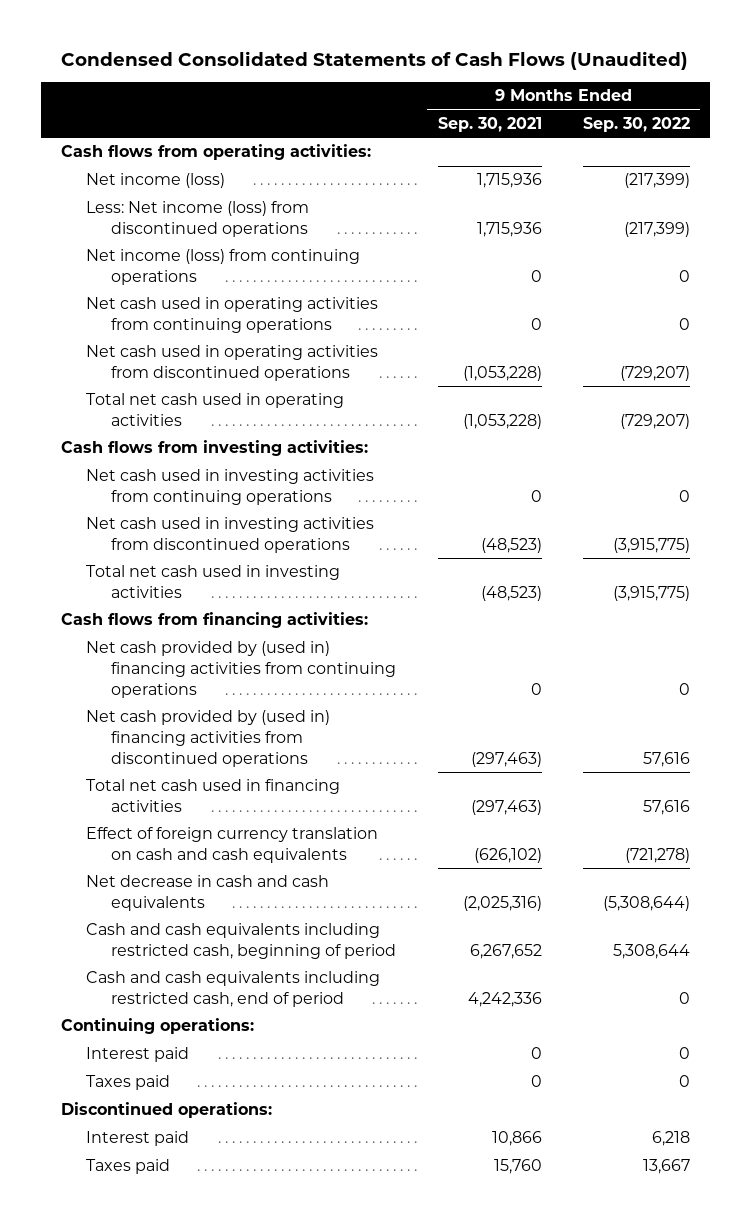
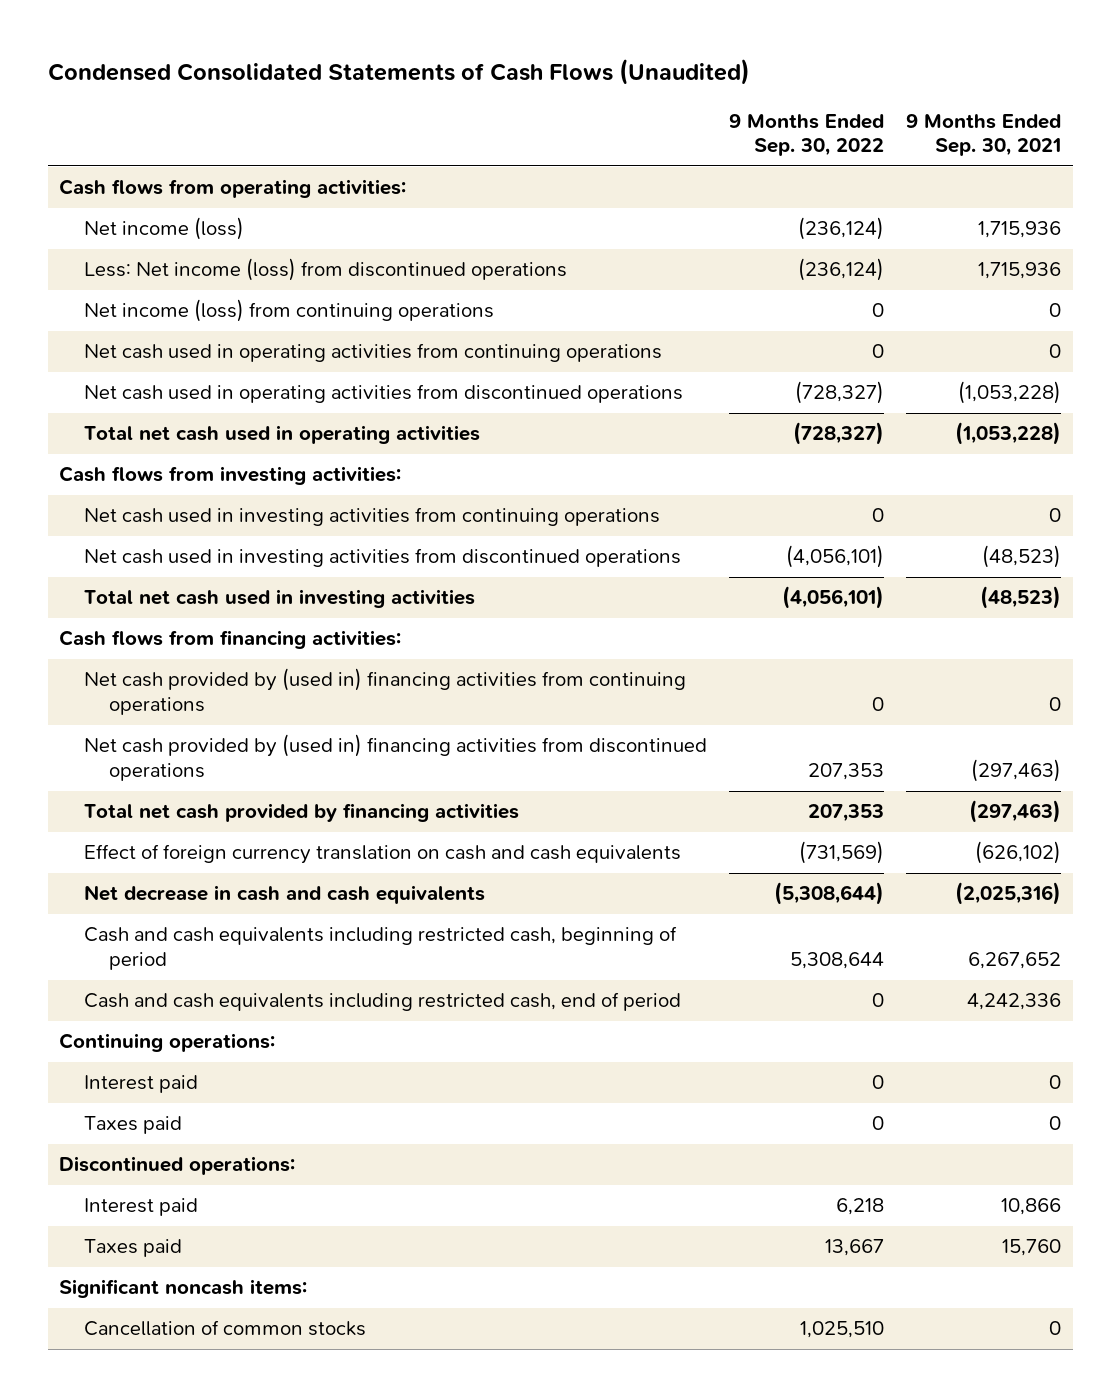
- | 9 Months Ended Sep. 30, 2021 | 9 Months Ended Sep. 30, 2022
+ | 9 Months Ended Sep. 30, 2022 | 9 Months Ended Sep. 30, 2021
- Net income (loss) | 1,715,936 | (217,399)
- Less: Net income (loss) from discontinued operations | 1,715,936 | (217,399)
+ Net income (loss) | (236,124) | 1,715,936
+ Less: Net income (loss) from discontinued operations | (236,124) | 1,715,936
- Net cash used in operating activities from discontinued operations | (1,053,228) | (729,207)
- Total net cash used in operating activities | (1,053,228) | (729,207)
+ Net cash used in operating activities from discontinued operations | (728,327) | (1,053,228)
+ Total net cash used in operating activities | (728,327) | (1,053,228)
- Net cash used in investing activities from discontinued operations | (48,523) | (3,915,775)
- Total net cash used in investing activities | (48,523) | (3,915,775)
+ Net cash used in investing activities from discontinued operations | (4,056,101) | (48,523)
+ Total net cash used in investing activities | (4,056,101) | (48,523)
- Net cash provided by (used in) financing activities from discontinued operations | (297,463) | 57,616
- Total net cash used in financing activities | (297,463) | 57,616
- Effect of foreign currency translation on cash and cash equivalents | (626,102) | (721,278)
+ Net cash provided by (used in) financing activities from discontinued operations | 207,353 | (297,463)
+ Total net cash provided by financing activities | 207,353 | (297,463)
+ Effect of foreign currency translation on cash and cash equivalents | (731,569) | (626,102)
+ Significant noncash items:
+ Cancellation of common stocks | 1,025,510 | 0

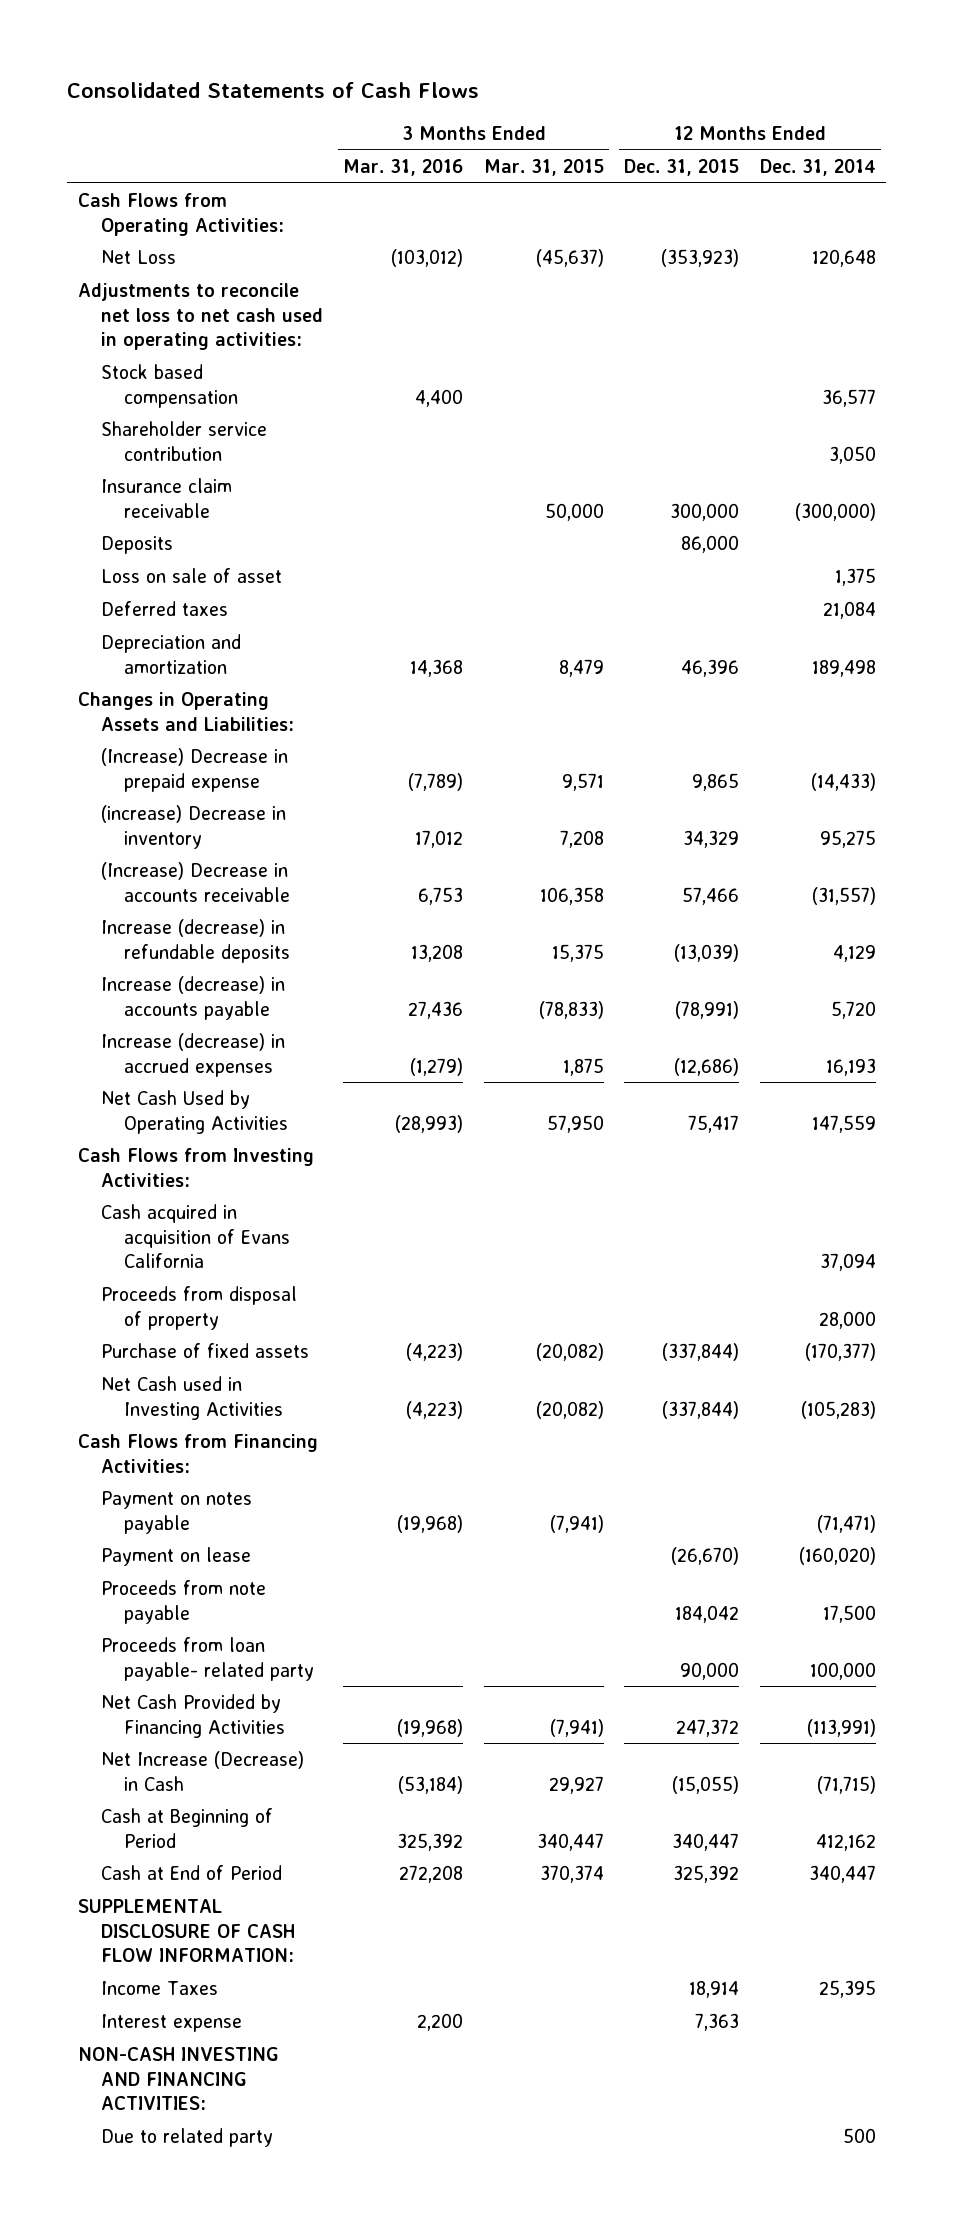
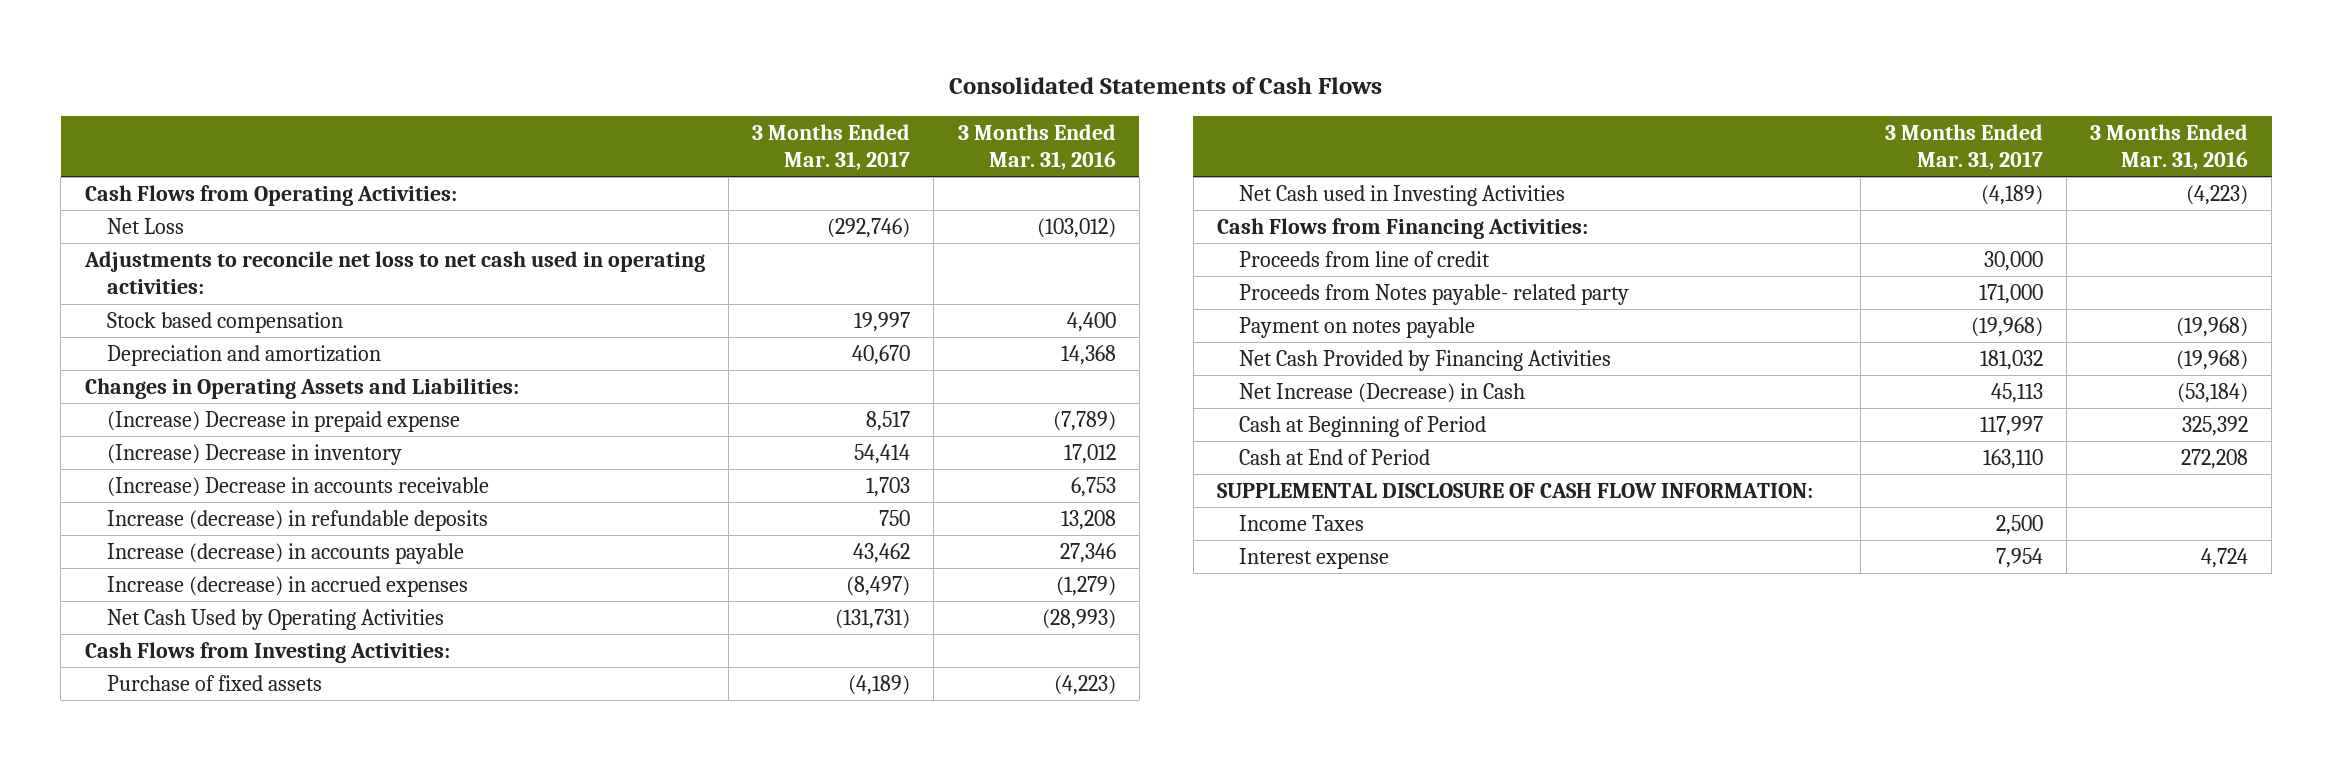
- | 3 Months Ended Mar. 31, 2016 | 3 Months Ended Mar. 31, 2015 | 12 Months Ended Dec. 31, 2015 | 12 Months Ended Dec. 31, 2014
+ | 3 Months Ended Mar. 31, 2017 | 3 Months Ended Mar. 31, 2016
- Shareholder service contribution | | | | 3,050
- Insurance claim receivable | | 50,000 | 300,000 | (300,000)
- Deposits | | | 86,000 |
- Loss on sale of asset | | | | 1,375
- Deferred taxes | | | | 21,084
- (increase) Decrease in inventory | 17,012 | 7,208 | 34,329 | 95,275
+ (Increase) Decrease in inventory | 54,414 | 17,012
- Increase (decrease) in accounts payable | 27,436 | (78,833) | (78,991) | 5,720
+ Increase (decrease) in accounts payable | 43,462 | 27,346
- Cash acquired in acquisition of Evans California | | | | 37,094
- Proceeds from disposal of property | | | | 28,000
+ Proceeds from line of credit | 30,000 |
+ Proceeds from Notes payable- related party | 171,000 |
- Payment on lease | | | (26,670) | (160,020)
- Proceeds from note payable | | | 184,042 | 17,500
- Proceeds from loan payable- related party | | | 90,000 | 100,000
- Interest expense | 2,200 | | 7,363 |
- NON-CASH INVESTING AND FINANCING ACTIVITIES:
- Due to related party | | | | 500
+ Interest expense | 7,954 | 4,724

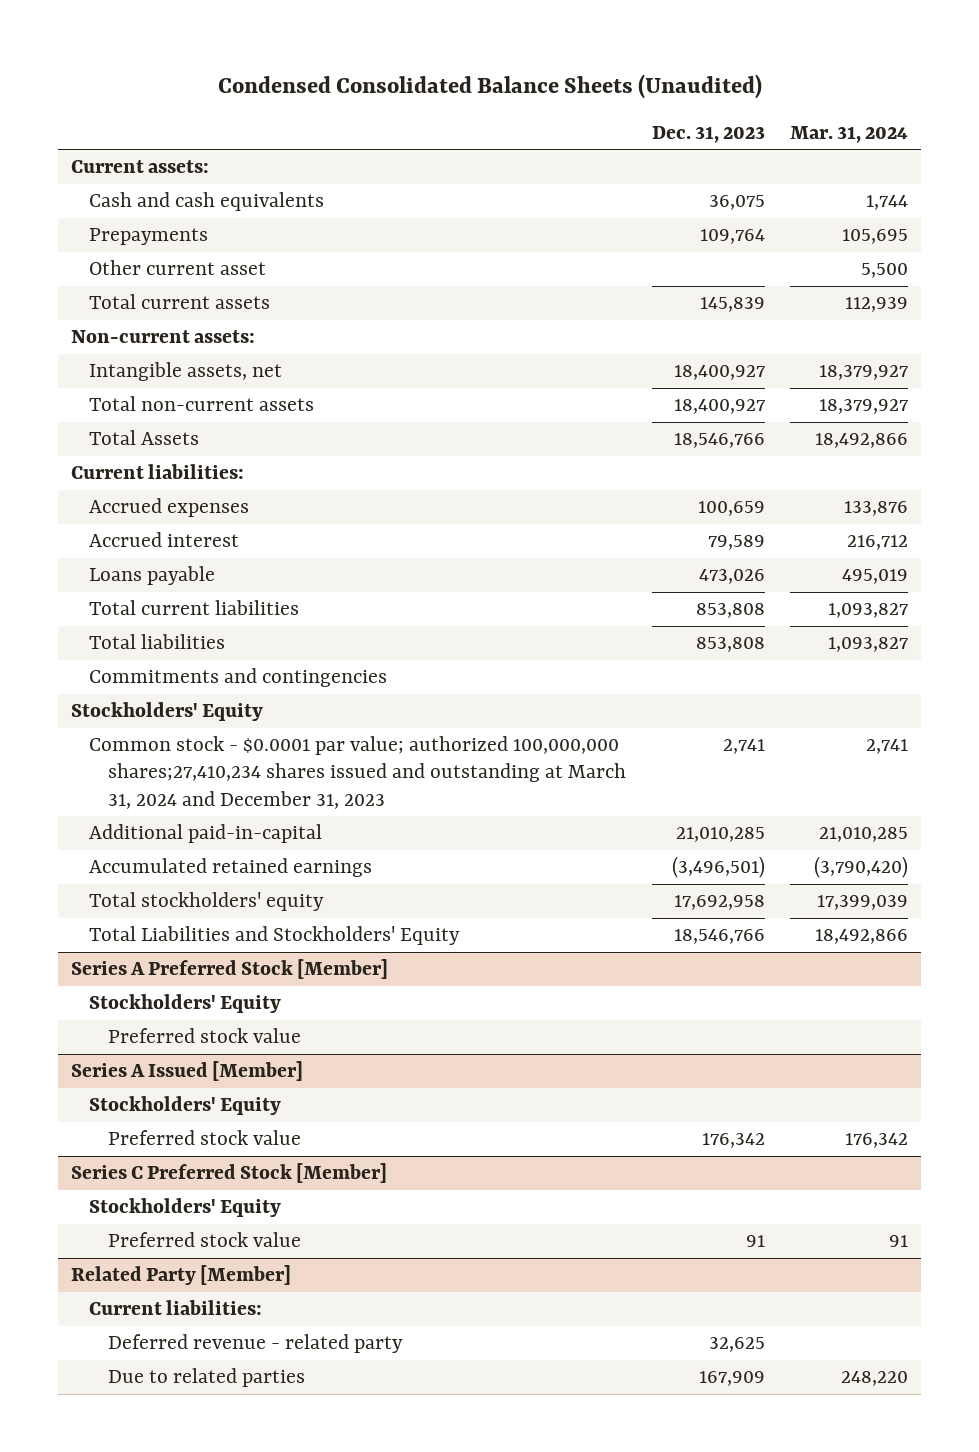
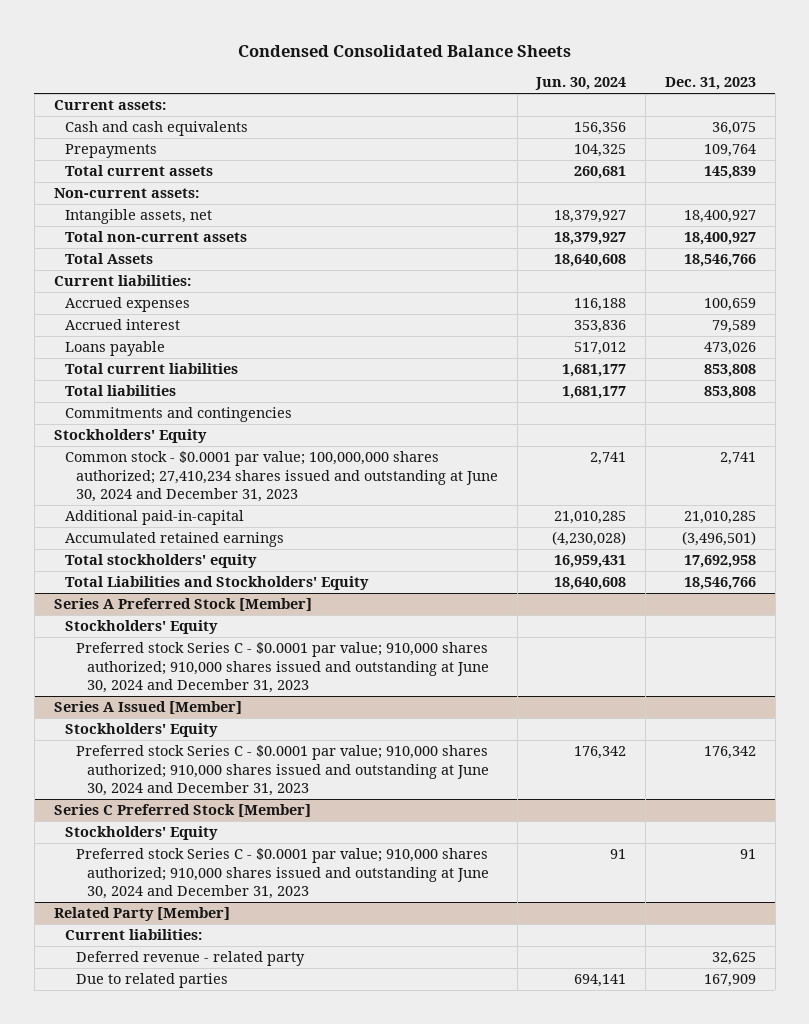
- Condensed Consolidated Balance Sheets (Unaudited)
+ Condensed Consolidated Balance Sheets
- | Dec. 31, 2023 | Mar. 31, 2024
+ | Jun. 30, 2024 | Dec. 31, 2023
- Other current asset | | 5,500
- Common stock - $0.0001 par value; authorized 100,000,000 shares;27,410,234 shares issued and outstanding at March 31, 2024 and December 31, 2023 | 2,741 | 2,741
+ Common stock - $0.0001 par value; 100,000,000 shares authorized; 27,410,234 shares issued and outstanding at June 30, 2024 and December 31, 2023 | 2,741 | 2,741
@ Series A Preferred Stock [Member]
- Preferred stock value
+ Preferred stock Series C - $0.0001 par value; 910,000 shares authorized; 910,000 shares issued and outstanding at June 30, 2024 and December 31, 2023
@ Series A Issued [Member]
- Preferred stock value | 176,342 | 176,342
+ Preferred stock Series C - $0.0001 par value; 910,000 shares authorized; 910,000 shares issued and outstanding at June 30, 2024 and December 31, 2023 | 176,342 | 176,342
@ Series C Preferred Stock [Member]
- Preferred stock value | 91 | 91
+ Preferred stock Series C - $0.0001 par value; 910,000 shares authorized; 910,000 shares issued and outstanding at June 30, 2024 and December 31, 2023 | 91 | 91

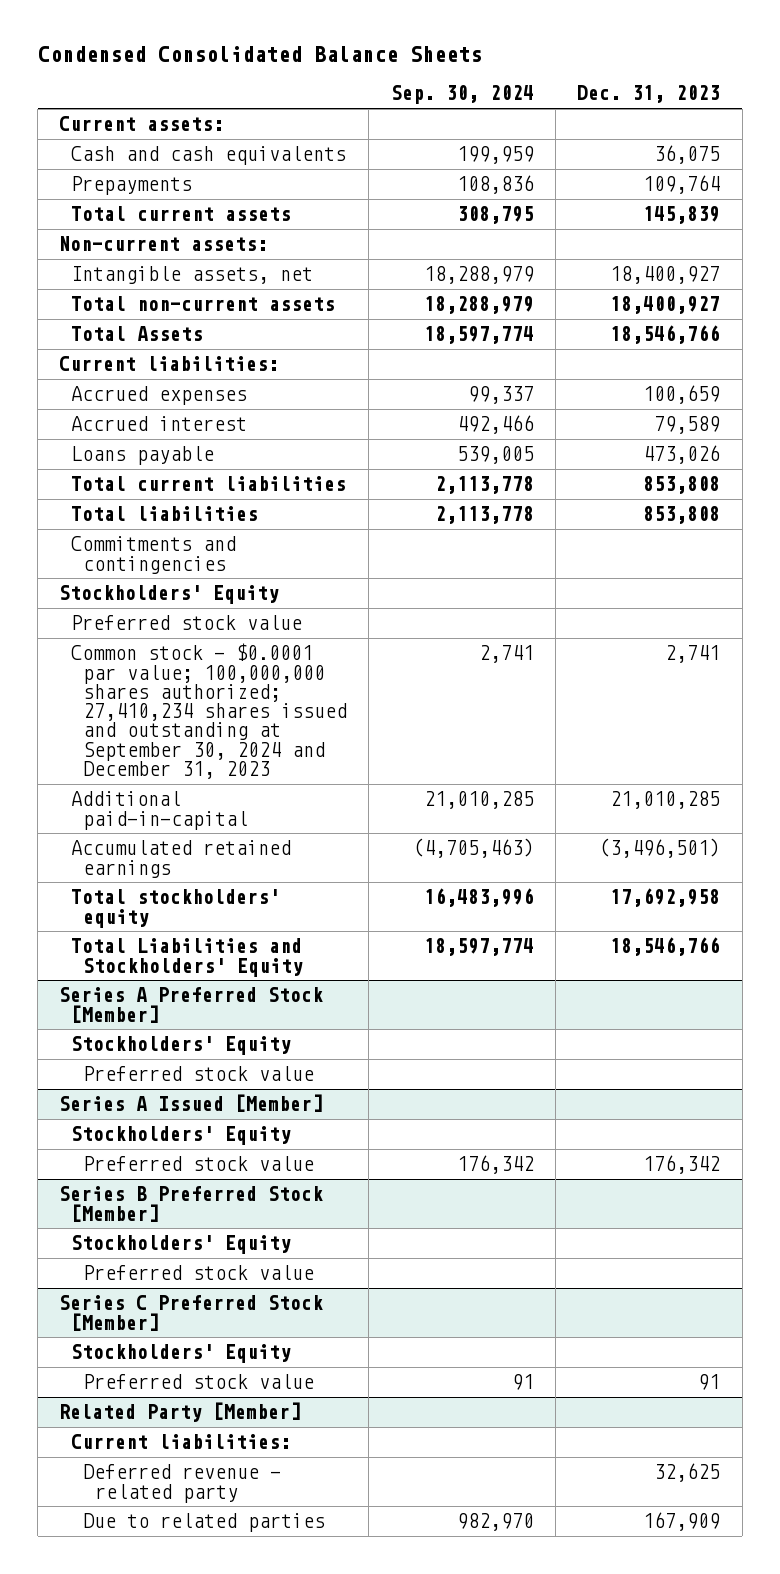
- | Jun. 30, 2024 | Dec. 31, 2023
+ | Sep. 30, 2024 | Dec. 31, 2023
- Common stock - $0.0001 par value; 100,000,000 shares authorized; 27,410,234 shares issued and outstanding at June 30, 2024 and December 31, 2023 | 2,741 | 2,741
+ Preferred stock value
+ Common stock - $0.0001 par value; 100,000,000 shares authorized; 27,410,234 shares issued and outstanding at September 30, 2024 and December 31, 2023 | 2,741 | 2,741
@ Series A Preferred Stock [Member]
- Preferred stock Series C - $0.0001 par value; 910,000 shares authorized; 910,000 shares issued and outstanding at June 30, 2024 and December 31, 2023
+ Preferred stock value
@ Series A Issued [Member]
- Preferred stock Series C - $0.0001 par value; 910,000 shares authorized; 910,000 shares issued and outstanding at June 30, 2024 and December 31, 2023 | 176,342 | 176,342
+ Preferred stock value | 176,342 | 176,342
+ Series B Preferred Stock [Member]
+ Stockholders' Equity
+ Preferred stock value
@ Series C Preferred Stock [Member]
- Preferred stock Series C - $0.0001 par value; 910,000 shares authorized; 910,000 shares issued and outstanding at June 30, 2024 and December 31, 2023 | 91 | 91
+ Preferred stock value | 91 | 91

